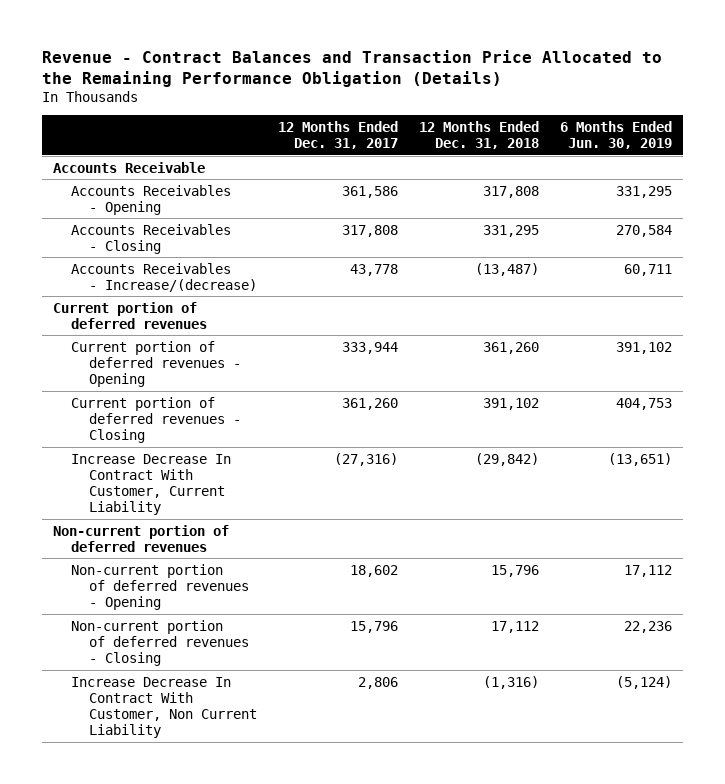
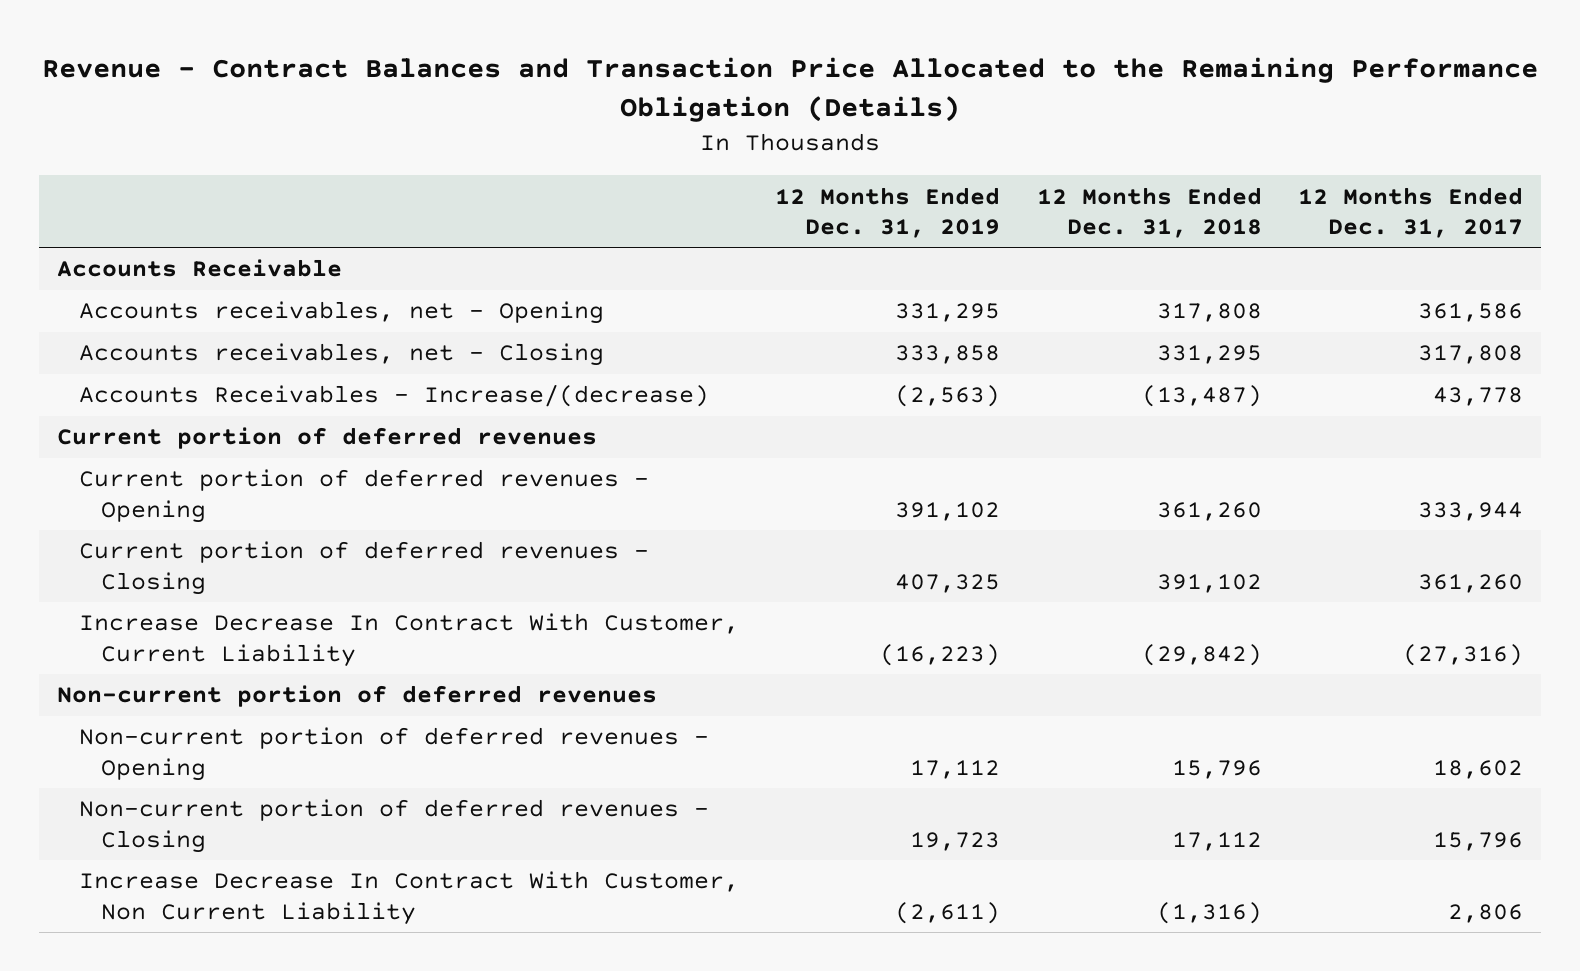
- | 12 Months Ended Dec. 31, 2017 | 12 Months Ended Dec. 31, 2018 | 6 Months Ended Jun. 30, 2019
+ | 12 Months Ended Dec. 31, 2019 | 12 Months Ended Dec. 31, 2018 | 12 Months Ended Dec. 31, 2017
- Accounts Receivables - Opening | 361,586 | 317,808 | 331,295
- Accounts Receivables - Closing | 317,808 | 331,295 | 270,584
+ Accounts receivables, net - Opening | 331,295 | 317,808 | 361,586
+ Accounts receivables, net - Closing | 333,858 | 331,295 | 317,808

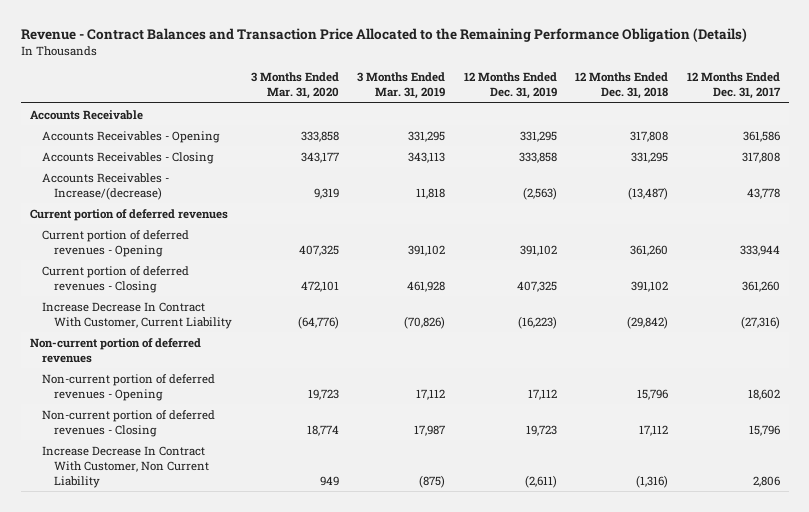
- | 12 Months Ended Dec. 31, 2019 | 12 Months Ended Dec. 31, 2018 | 12 Months Ended Dec. 31, 2017
+ | 3 Months Ended Mar. 31, 2020 | 3 Months Ended Mar. 31, 2019 | 12 Months Ended Dec. 31, 2019 | 12 Months Ended Dec. 31, 2018 | 12 Months Ended Dec. 31, 2017
- Accounts receivables, net - Opening | 331,295 | 317,808 | 361,586
- Accounts receivables, net - Closing | 333,858 | 331,295 | 317,808
+ Accounts Receivables - Opening | 333,858 | 331,295 | 331,295 | 317,808 | 361,586
+ Accounts Receivables - Closing | 343,177 | 343,113 | 333,858 | 331,295 | 317,808

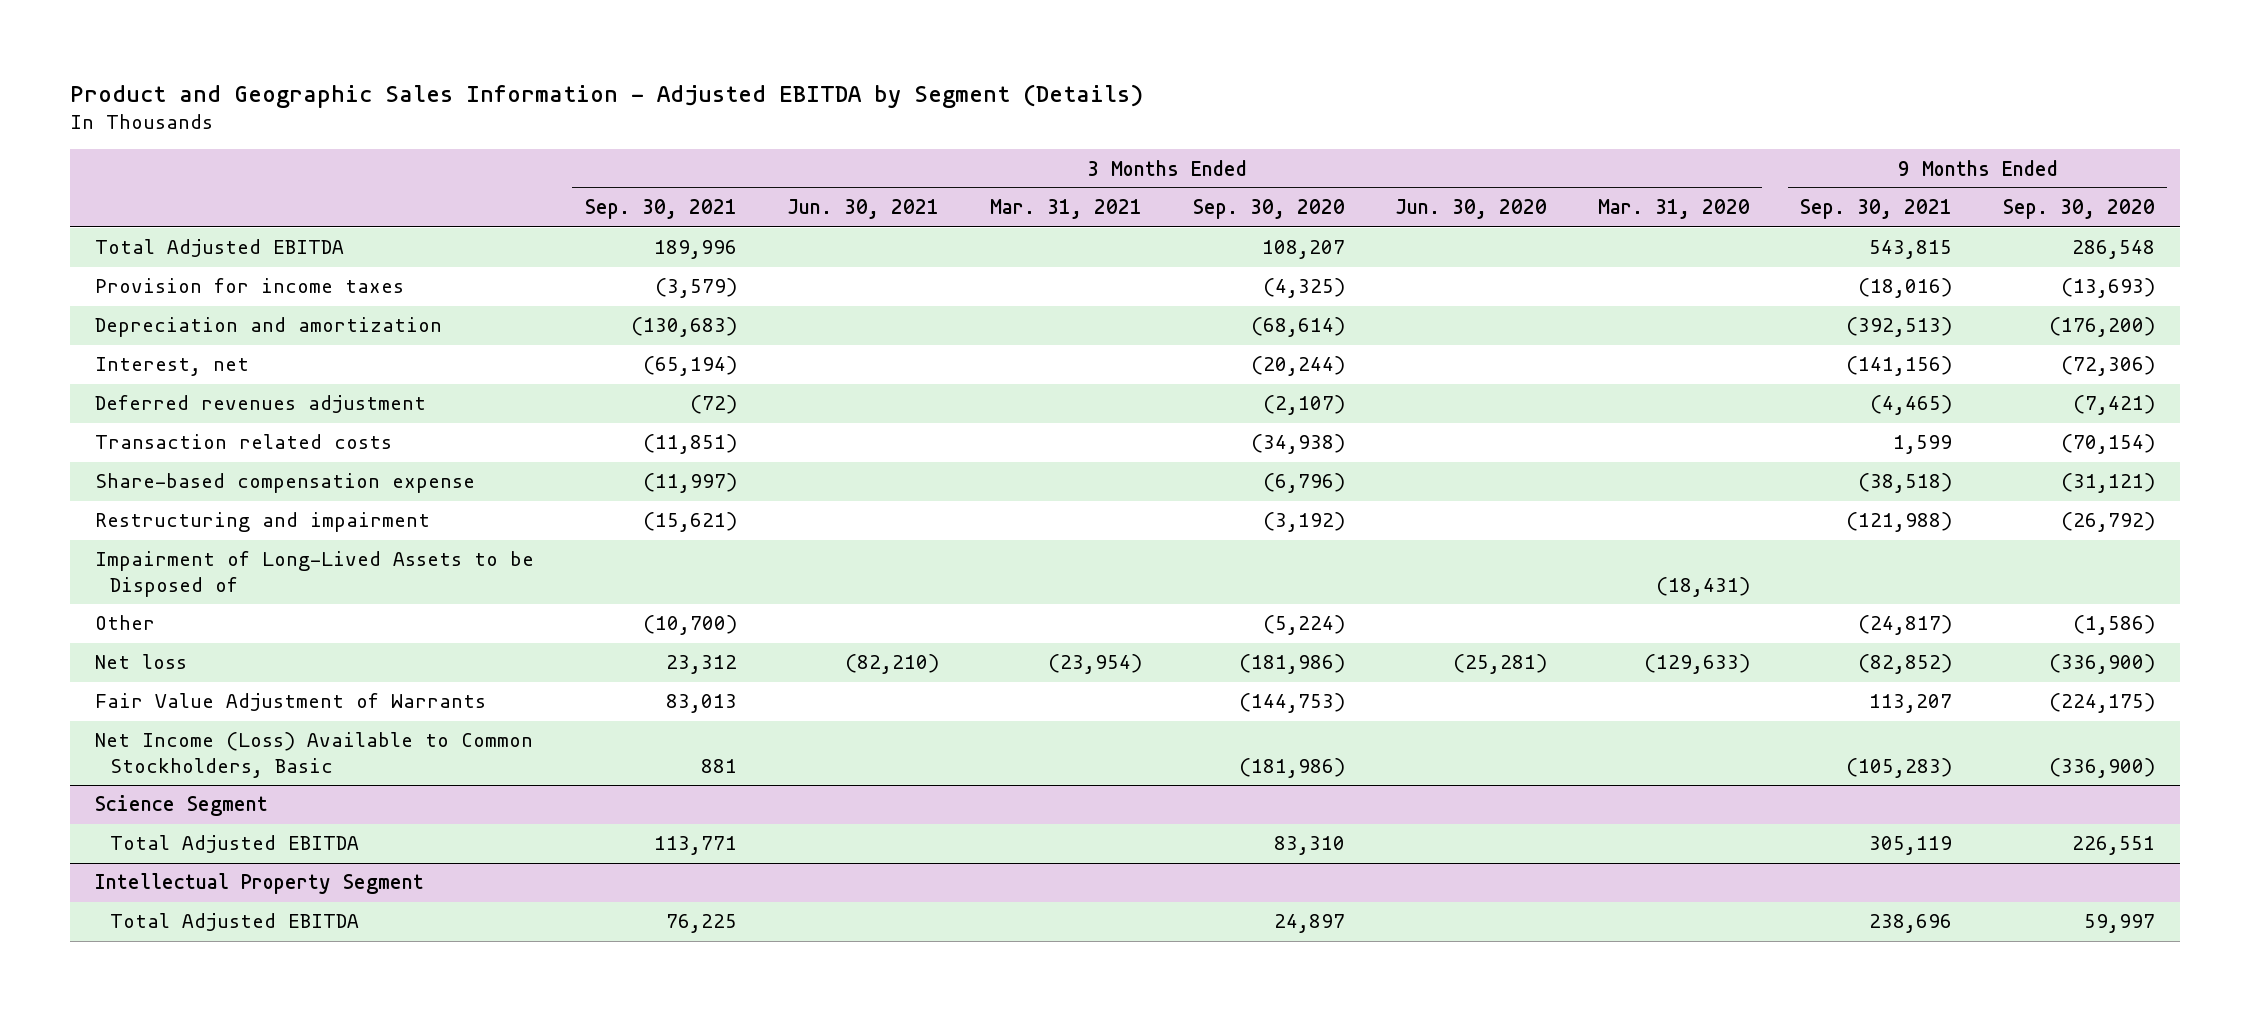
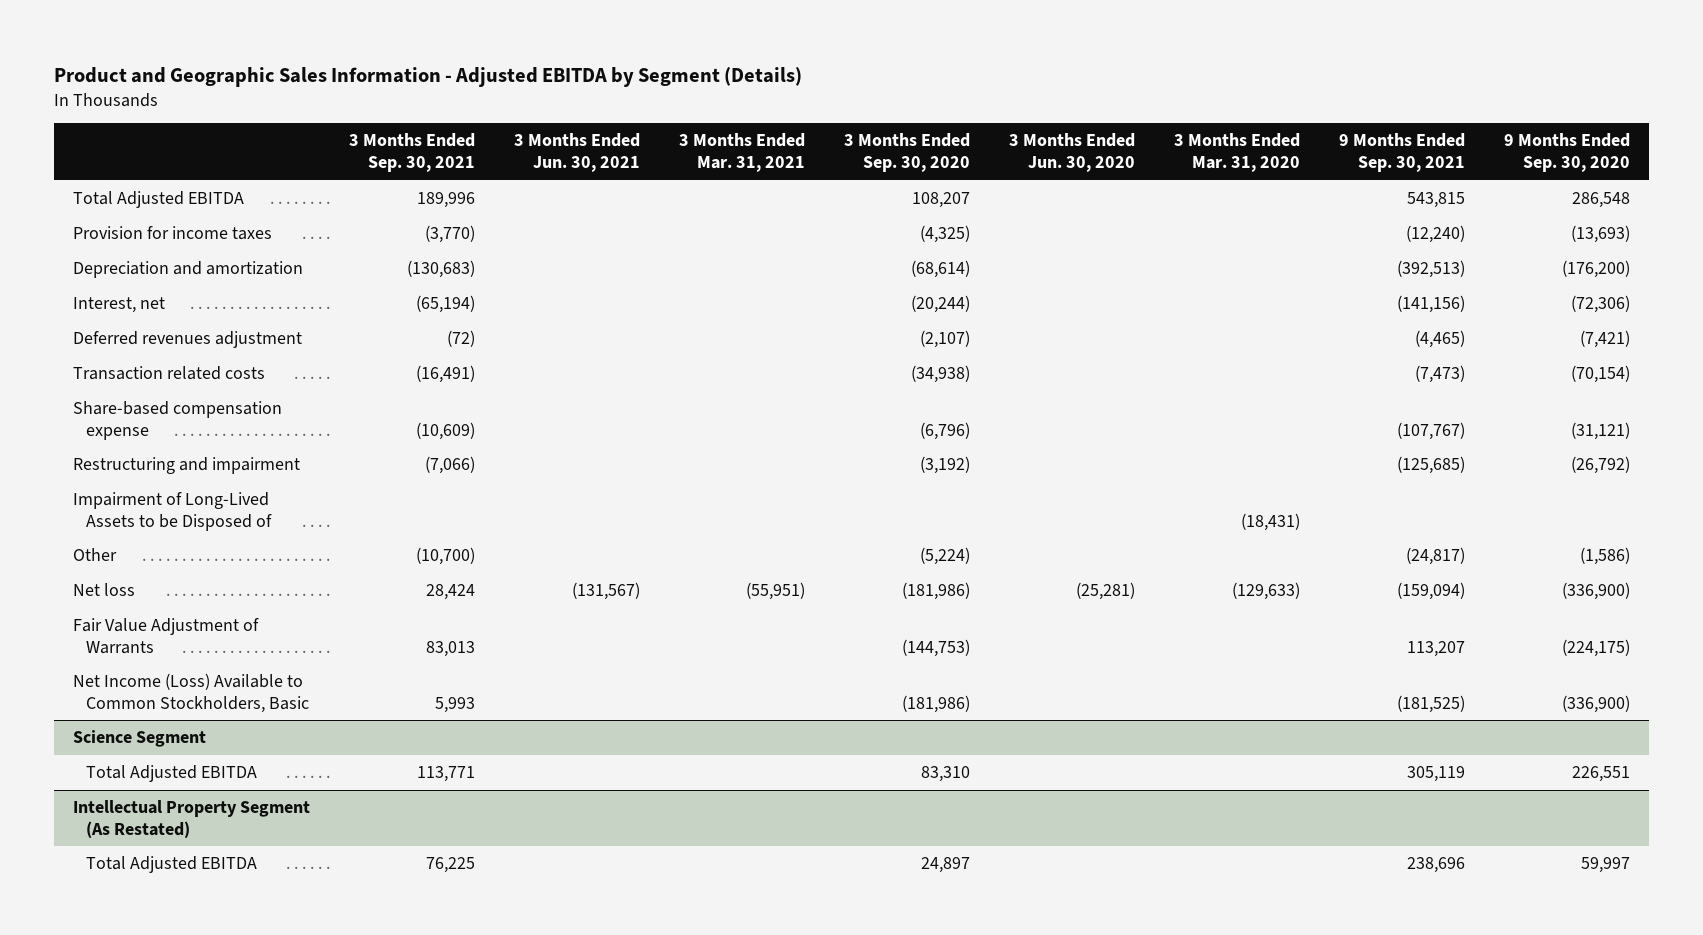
- Provision for income taxes | (3,579) | | | (4,325) | | | (18,016) | (13,693)
+ Provision for income taxes | (3,770) | | | (4,325) | | | (12,240) | (13,693)
- Transaction related costs | (11,851) | | | (34,938) | | | 1,599 | (70,154)
- Share-based compensation expense | (11,997) | | | (6,796) | | | (38,518) | (31,121)
- Restructuring and impairment | (15,621) | | | (3,192) | | | (121,988) | (26,792)
+ Transaction related costs | (16,491) | | | (34,938) | | | (7,473) | (70,154)
+ Share-based compensation expense | (10,609) | | | (6,796) | | | (107,767) | (31,121)
+ Restructuring and impairment | (7,066) | | | (3,192) | | | (125,685) | (26,792)
- Net loss | 23,312 | (82,210) | (23,954) | (181,986) | (25,281) | (129,633) | (82,852) | (336,900)
+ Net loss | 28,424 | (131,567) | (55,951) | (181,986) | (25,281) | (129,633) | (159,094) | (336,900)
- Net Income (Loss) Available to Common Stockholders, Basic | 881 | | | (181,986) | | | (105,283) | (336,900)
+ Net Income (Loss) Available to Common Stockholders, Basic | 5,993 | | | (181,986) | | | (181,525) | (336,900)
- Intellectual Property Segment
+ Intellectual Property Segment (As Restated)

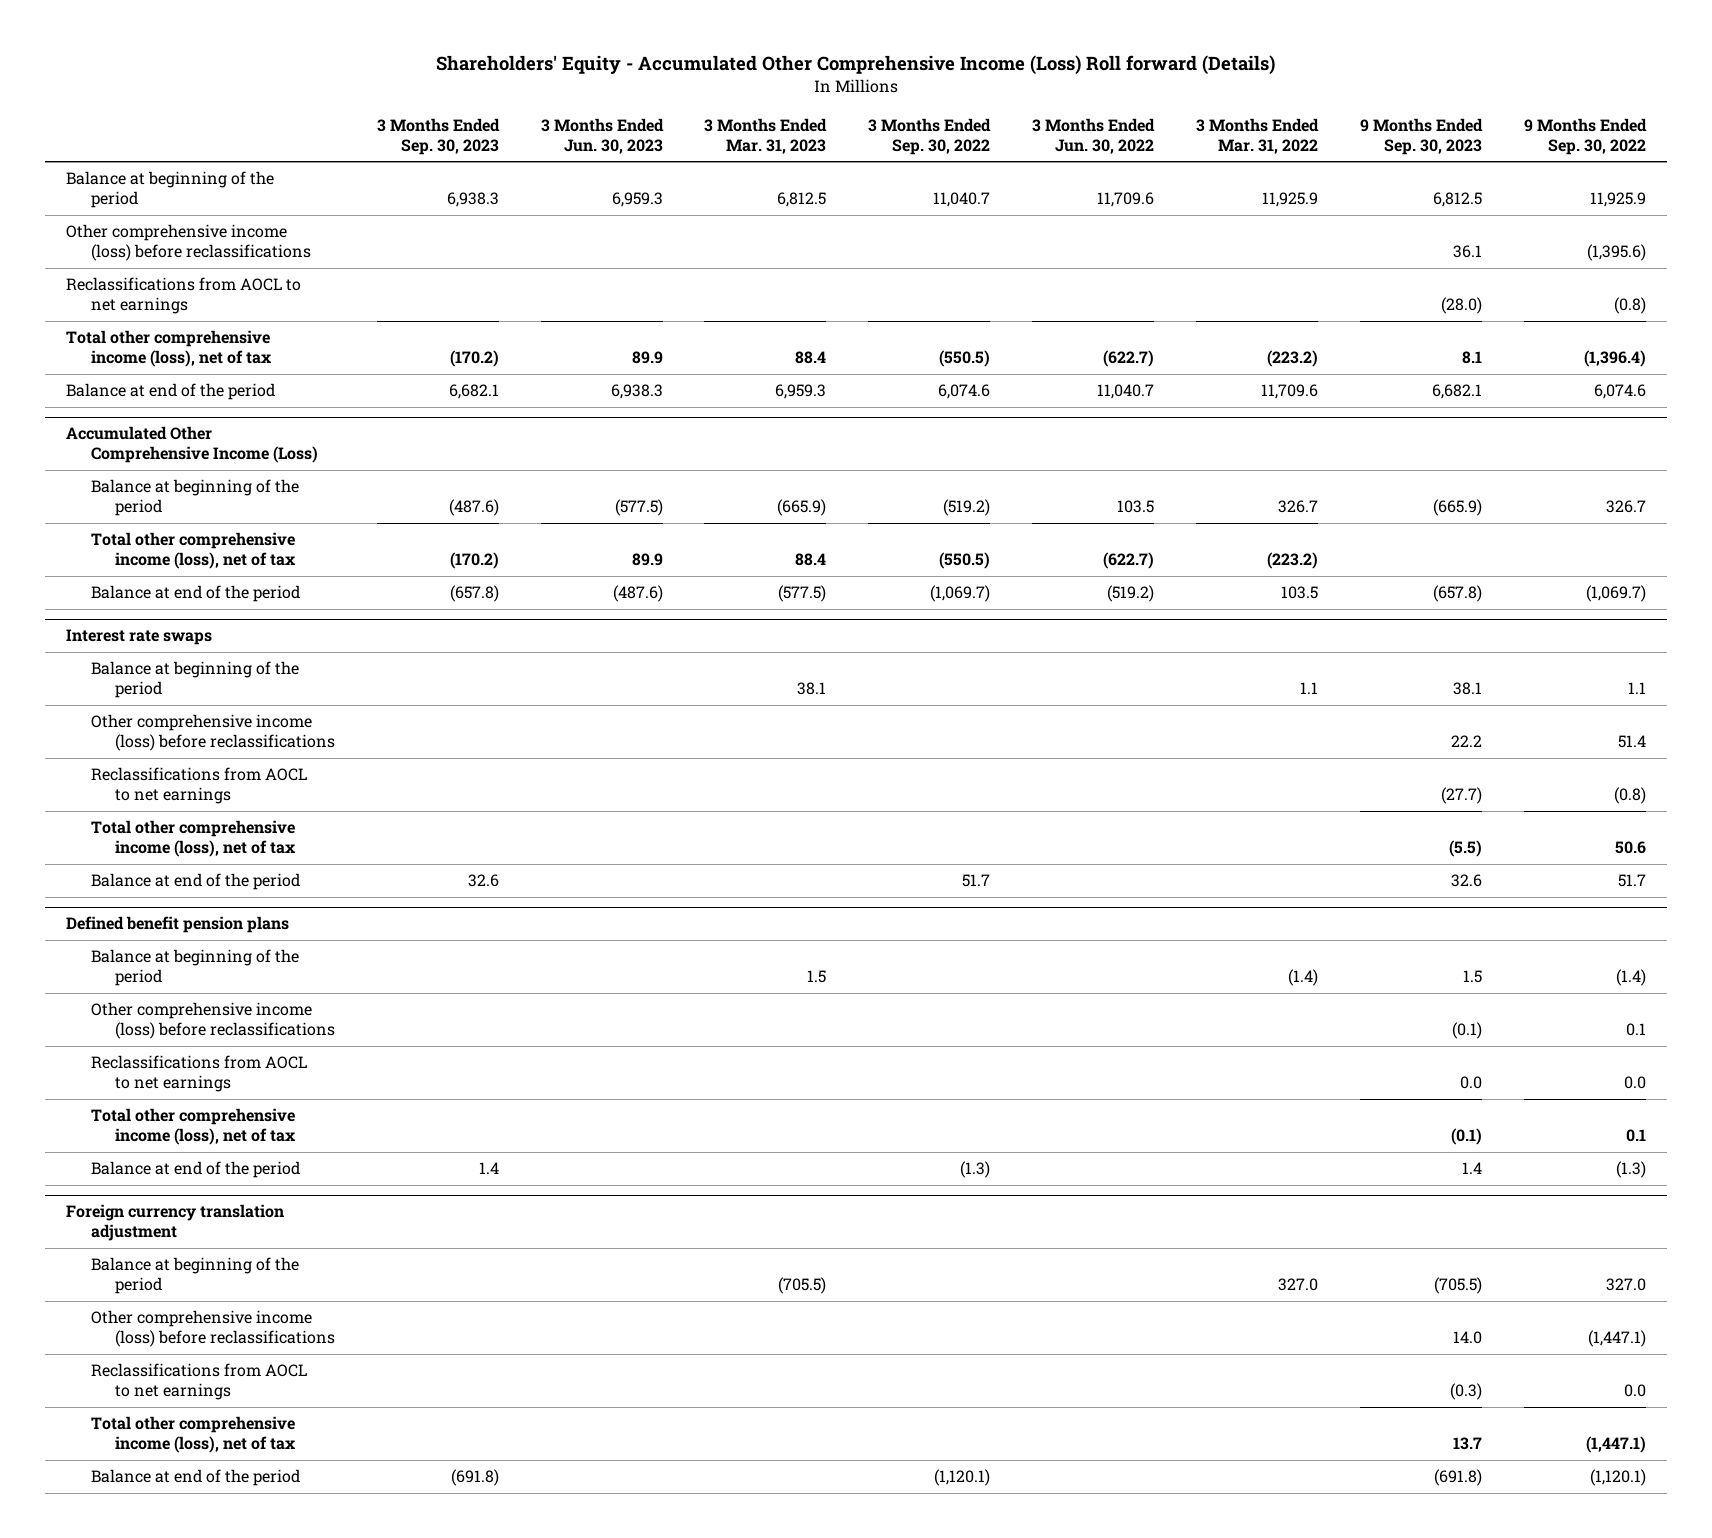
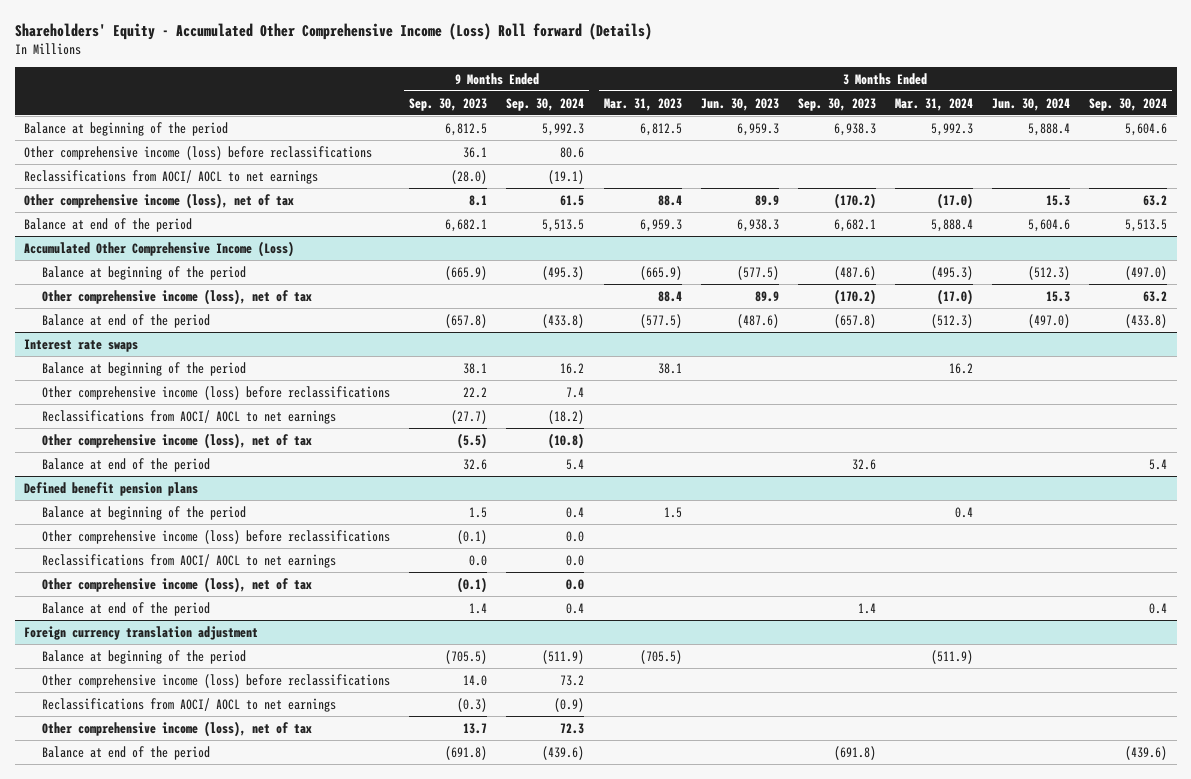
- | 3 Months Ended Sep. 30, 2023 | 3 Months Ended Jun. 30, 2023 | 3 Months Ended Mar. 31, 2023 | 3 Months Ended Sep. 30, 2022 | 3 Months Ended Jun. 30, 2022 | 3 Months Ended Mar. 31, 2022 | 9 Months Ended Sep. 30, 2023 | 9 Months Ended Sep. 30, 2022
+ | 9 Months Ended Sep. 30, 2023 | 9 Months Ended Sep. 30, 2024 | 3 Months Ended Mar. 31, 2023 | 3 Months Ended Jun. 30, 2023 | 3 Months Ended Sep. 30, 2023 | 3 Months Ended Mar. 31, 2024 | 3 Months Ended Jun. 30, 2024 | 3 Months Ended Sep. 30, 2024
- Reclassifications from AOCL to net earnings | | | | | | | (28.0) | (0.8)
- Total other comprehensive income (loss), net of tax | (170.2) | 89.9 | 88.4 | (550.5) | (622.7) | (223.2) | 8.1 | (1,396.4)
+ Reclassifications from AOCI/ AOCL to net earnings | (28.0) | (19.1) | | | | | |
+ Other comprehensive income (loss), net of tax | 8.1 | 61.5 | 88.4 | 89.9 | (170.2) | (17.0) | 15.3 | 63.2
@ Accumulated Other Comprehensive Income (Loss)
- Total other comprehensive income (loss), net of tax | (170.2) | 89.9 | 88.4 | (550.5) | (622.7) | (223.2) | |
+ Other comprehensive income (loss), net of tax | | | 88.4 | 89.9 | (170.2) | (17.0) | 15.3 | 63.2
@ Interest rate swaps
- Reclassifications from AOCL to net earnings | | | | | | | (27.7) | (0.8)
- Total other comprehensive income (loss), net of tax | | | | | | | (5.5) | 50.6
+ Reclassifications from AOCI/ AOCL to net earnings | (27.7) | (18.2) | | | | | |
+ Other comprehensive income (loss), net of tax | (5.5) | (10.8) | | | | | |
@ Defined benefit pension plans
- Reclassifications from AOCL to net earnings | | | | | | | 0.0 | 0.0
- Total other comprehensive income (loss), net of tax | | | | | | | (0.1) | 0.1
+ Reclassifications from AOCI/ AOCL to net earnings | 0.0 | 0.0 | | | | | |
+ Other comprehensive income (loss), net of tax | (0.1) | 0.0 | | | | | |
@ Foreign currency translation adjustment
- Reclassifications from AOCL to net earnings | | | | | | | (0.3) | 0.0
- Total other comprehensive income (loss), net of tax | | | | | | | 13.7 | (1,447.1)
+ Reclassifications from AOCI/ AOCL to net earnings | (0.3) | (0.9) | | | | | |
+ Other comprehensive income (loss), net of tax | 13.7 | 72.3 | | | | | |

